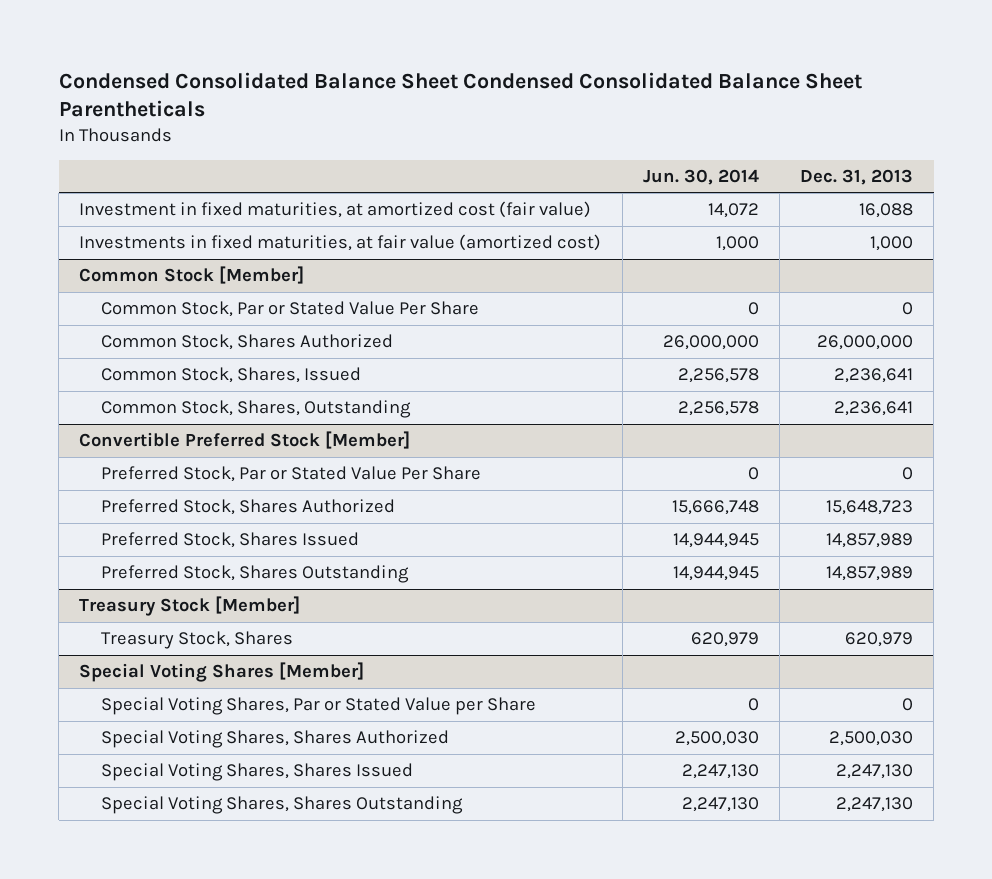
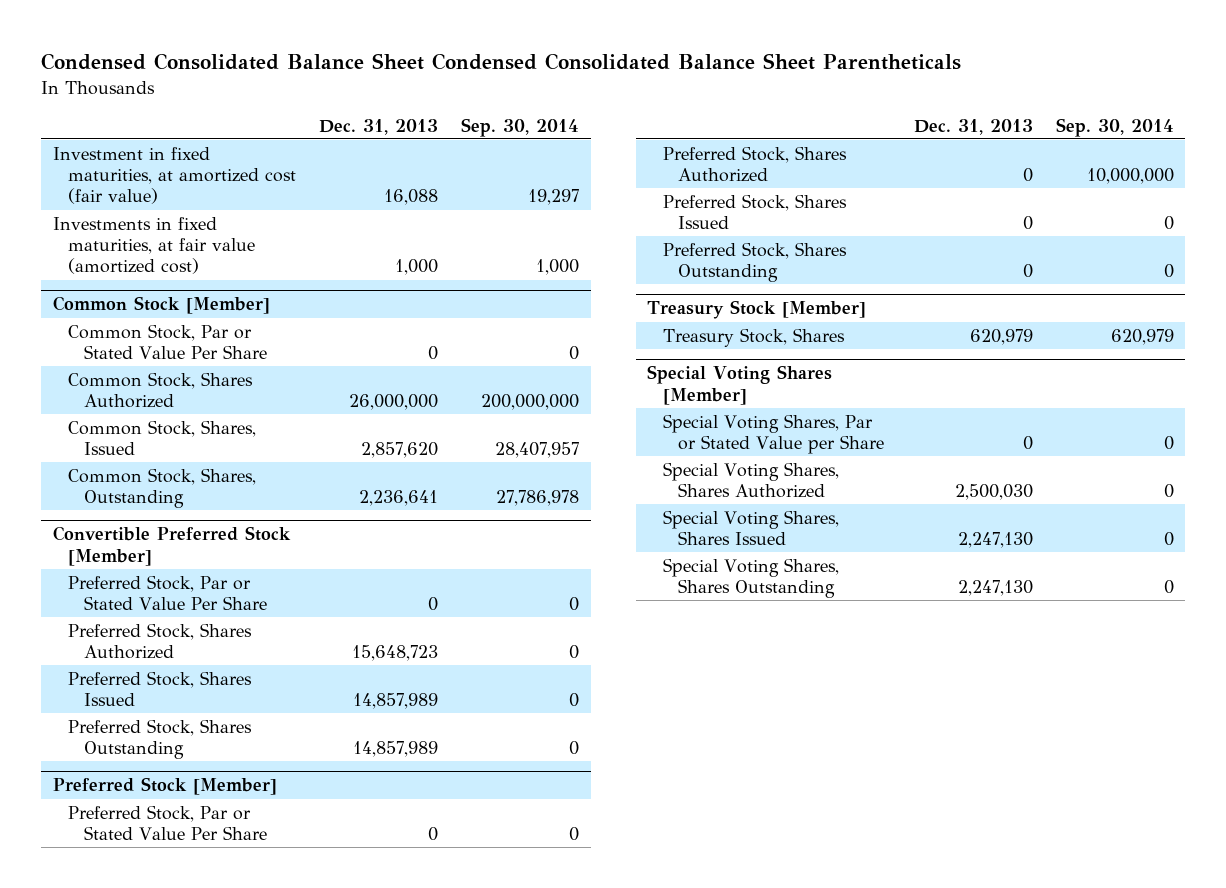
- | Jun. 30, 2014 | Dec. 31, 2013
+ | Dec. 31, 2013 | Sep. 30, 2014
@ Common Stock [Member]
- Common Stock, Shares, Issued | 2,256,578 | 2,236,641
+ Common Stock, Shares, Issued | 2,857,620 | 28,407,957
+ Preferred Stock [Member]
+ Preferred Stock, Par or Stated Value Per Share | 0 | 0
+ Preferred Stock, Shares Authorized | 0 | 10,000,000
+ Preferred Stock, Shares Issued | 0 | 0
+ Preferred Stock, Shares Outstanding | 0 | 0

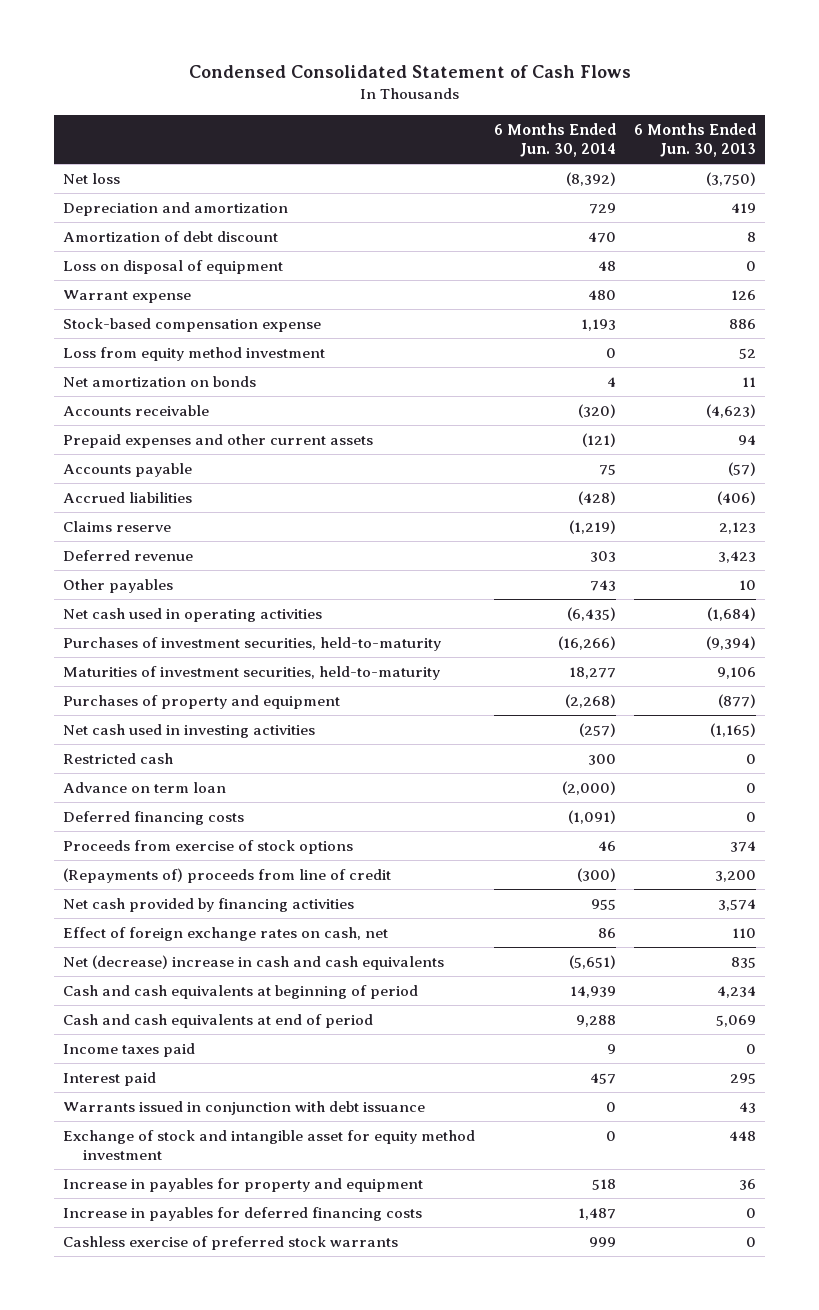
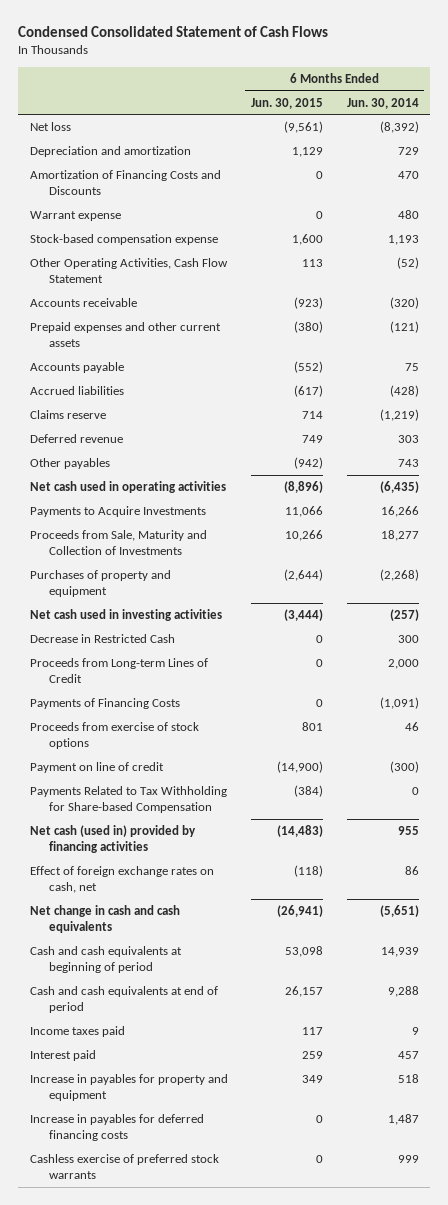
- | 6 Months Ended Jun. 30, 2014 | 6 Months Ended Jun. 30, 2013
+ | 6 Months Ended Jun. 30, 2015 | 6 Months Ended Jun. 30, 2014
- Amortization of debt discount | 470 | 8
- Loss on disposal of equipment | 48 | 0
+ Amortization of Financing Costs and Discounts | 0 | 470
- Loss from equity method investment | 0 | 52
- Net amortization on bonds | 4 | 11
+ Other Operating Activities, Cash Flow Statement | 113 | (52)
- Purchases of investment securities, held-to-maturity | (16,266) | (9,394)
- Maturities of investment securities, held-to-maturity | 18,277 | 9,106
+ Payments to Acquire Investments | 11,066 | 16,266
+ Proceeds from Sale, Maturity and Collection of Investments | 10,266 | 18,277
- Restricted cash | 300 | 0
- Advance on term loan | (2,000) | 0
- Deferred financing costs | (1,091) | 0
+ Decrease in Restricted Cash | 0 | 300
+ Proceeds from Long-term Lines of Credit | 0 | 2,000
+ Payments of Financing Costs | 0 | (1,091)
- (Repayments of) proceeds from line of credit | (300) | 3,200
- Net cash provided by financing activities | 955 | 3,574
+ Payment on line of credit | (14,900) | (300)
+ Payments Related to Tax Withholding for Share-based Compensation | (384) | 0
+ Net cash (used in) provided by financing activities | (14,483) | 955
- Net (decrease) increase in cash and cash equivalents | (5,651) | 835
+ Net change in cash and cash equivalents | (26,941) | (5,651)
- Warrants issued in conjunction with debt issuance | 0 | 43
- Exchange of stock and intangible asset for equity method investment | 0 | 448

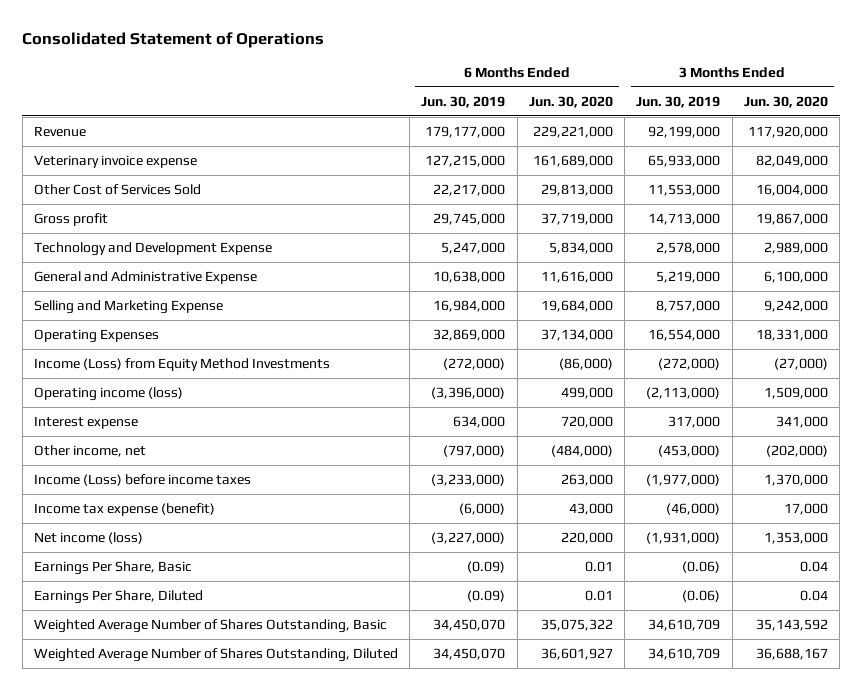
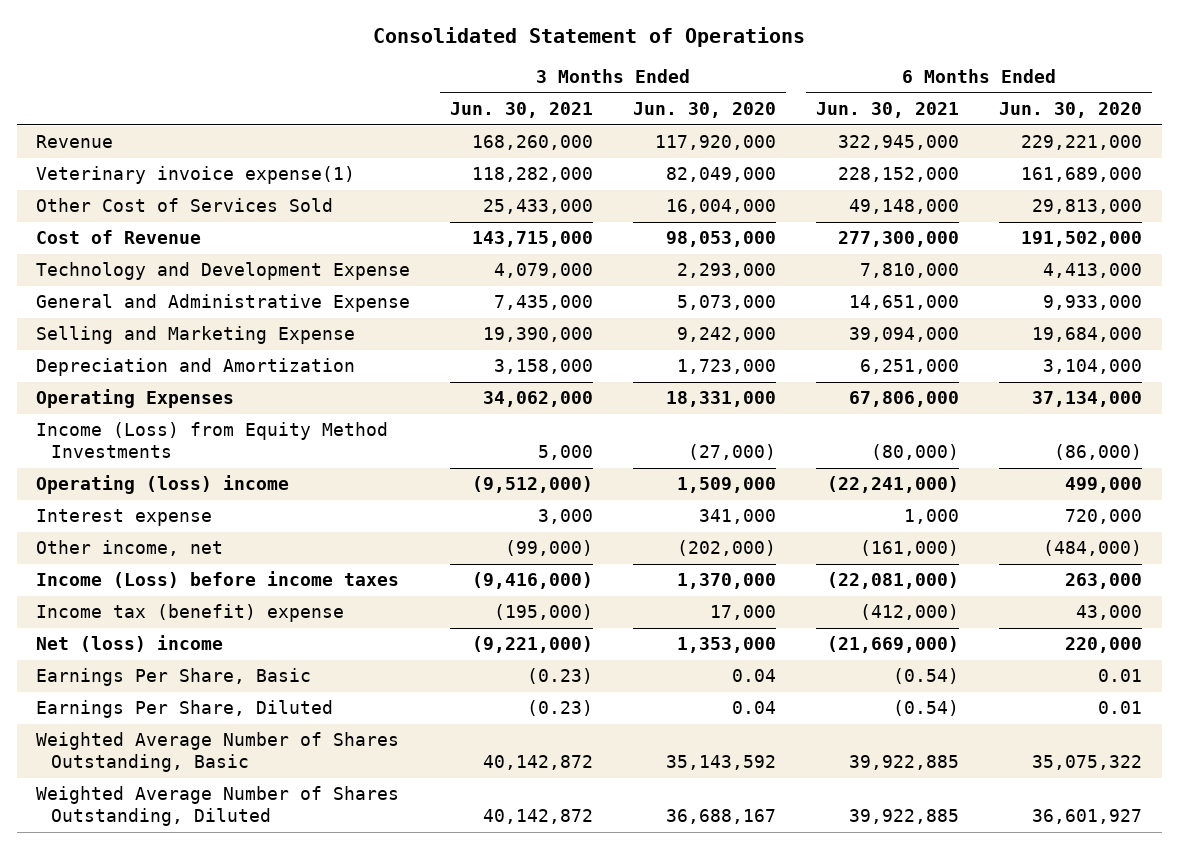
- | 6 Months Ended Jun. 30, 2019 | 6 Months Ended Jun. 30, 2020 | 3 Months Ended Jun. 30, 2019 | 3 Months Ended Jun. 30, 2020
+ | 3 Months Ended Jun. 30, 2021 | 3 Months Ended Jun. 30, 2020 | 6 Months Ended Jun. 30, 2021 | 6 Months Ended Jun. 30, 2020
- Veterinary invoice expense | 127,215,000 | 161,689,000 | 65,933,000 | 82,049,000
+ Veterinary invoice expense(1) | 118,282,000 | 82,049,000 | 228,152,000 | 161,689,000
- Gross profit | 29,745,000 | 37,719,000 | 14,713,000 | 19,867,000
- Technology and Development Expense | 5,247,000 | 5,834,000 | 2,578,000 | 2,989,000
- General and Administrative Expense | 10,638,000 | 11,616,000 | 5,219,000 | 6,100,000
+ Cost of Revenue | 143,715,000 | 98,053,000 | 277,300,000 | 191,502,000
+ Technology and Development Expense | 4,079,000 | 2,293,000 | 7,810,000 | 4,413,000
+ General and Administrative Expense | 7,435,000 | 5,073,000 | 14,651,000 | 9,933,000
+ Depreciation and Amortization | 3,158,000 | 1,723,000 | 6,251,000 | 3,104,000
- Operating income (loss) | (3,396,000) | 499,000 | (2,113,000) | 1,509,000
+ Operating (loss) income | (9,512,000) | 1,509,000 | (22,241,000) | 499,000
- Income tax expense (benefit) | (6,000) | 43,000 | (46,000) | 17,000
- Net income (loss) | (3,227,000) | 220,000 | (1,931,000) | 1,353,000
+ Income tax (benefit) expense | (195,000) | 17,000 | (412,000) | 43,000
+ Net (loss) income | (9,221,000) | 1,353,000 | (21,669,000) | 220,000

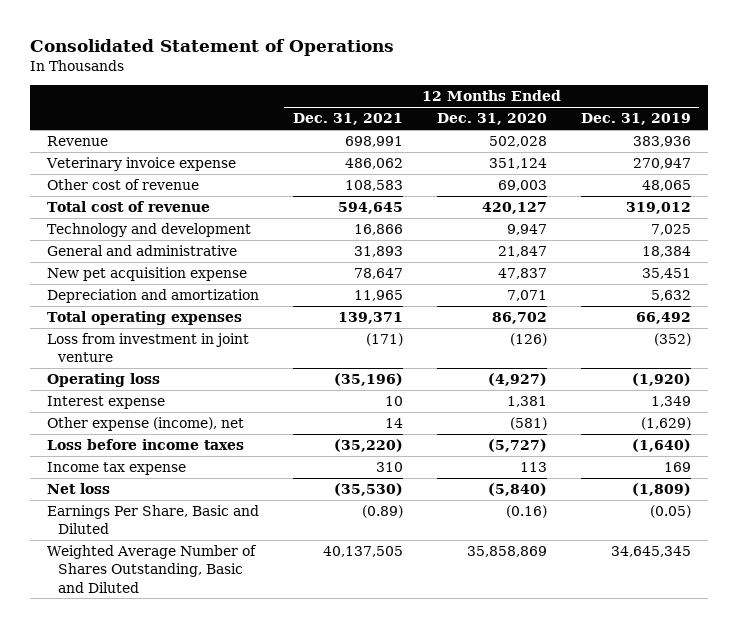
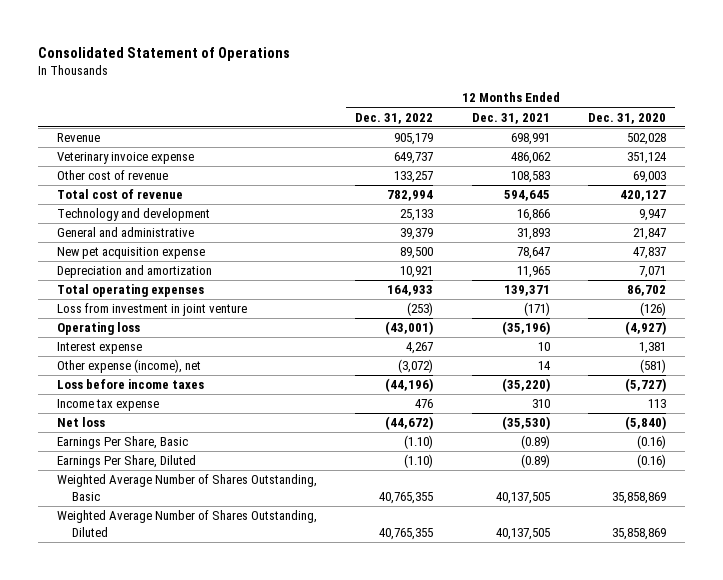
- | 12 Months Ended Dec. 31, 2021 | 12 Months Ended Dec. 31, 2020 | 12 Months Ended Dec. 31, 2019
+ | 12 Months Ended Dec. 31, 2022 | 12 Months Ended Dec. 31, 2021 | 12 Months Ended Dec. 31, 2020
- Earnings Per Share, Basic and Diluted | (0.89) | (0.16) | (0.05)
- Weighted Average Number of Shares Outstanding, Basic and Diluted | 40,137,505 | 35,858,869 | 34,645,345
+ Earnings Per Share, Basic | (1.10) | (0.89) | (0.16)
+ Earnings Per Share, Diluted | (1.10) | (0.89) | (0.16)
+ Weighted Average Number of Shares Outstanding, Basic | 40,765,355 | 40,137,505 | 35,858,869
+ Weighted Average Number of Shares Outstanding, Diluted | 40,765,355 | 40,137,505 | 35,858,869

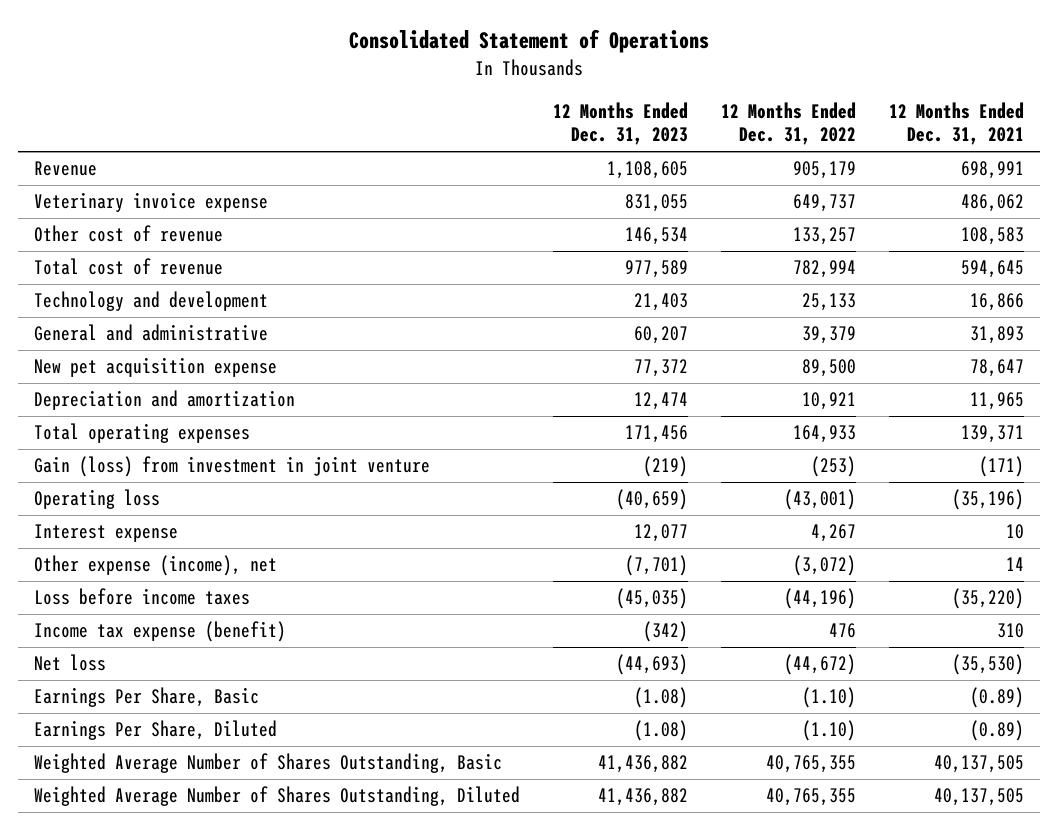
- | 12 Months Ended Dec. 31, 2022 | 12 Months Ended Dec. 31, 2021 | 12 Months Ended Dec. 31, 2020
+ | 12 Months Ended Dec. 31, 2023 | 12 Months Ended Dec. 31, 2022 | 12 Months Ended Dec. 31, 2021
- Loss from investment in joint venture | (253) | (171) | (126)
+ Gain (loss) from investment in joint venture | (219) | (253) | (171)
- Income tax expense | 476 | 310 | 113
+ Income tax expense (benefit) | (342) | 476 | 310

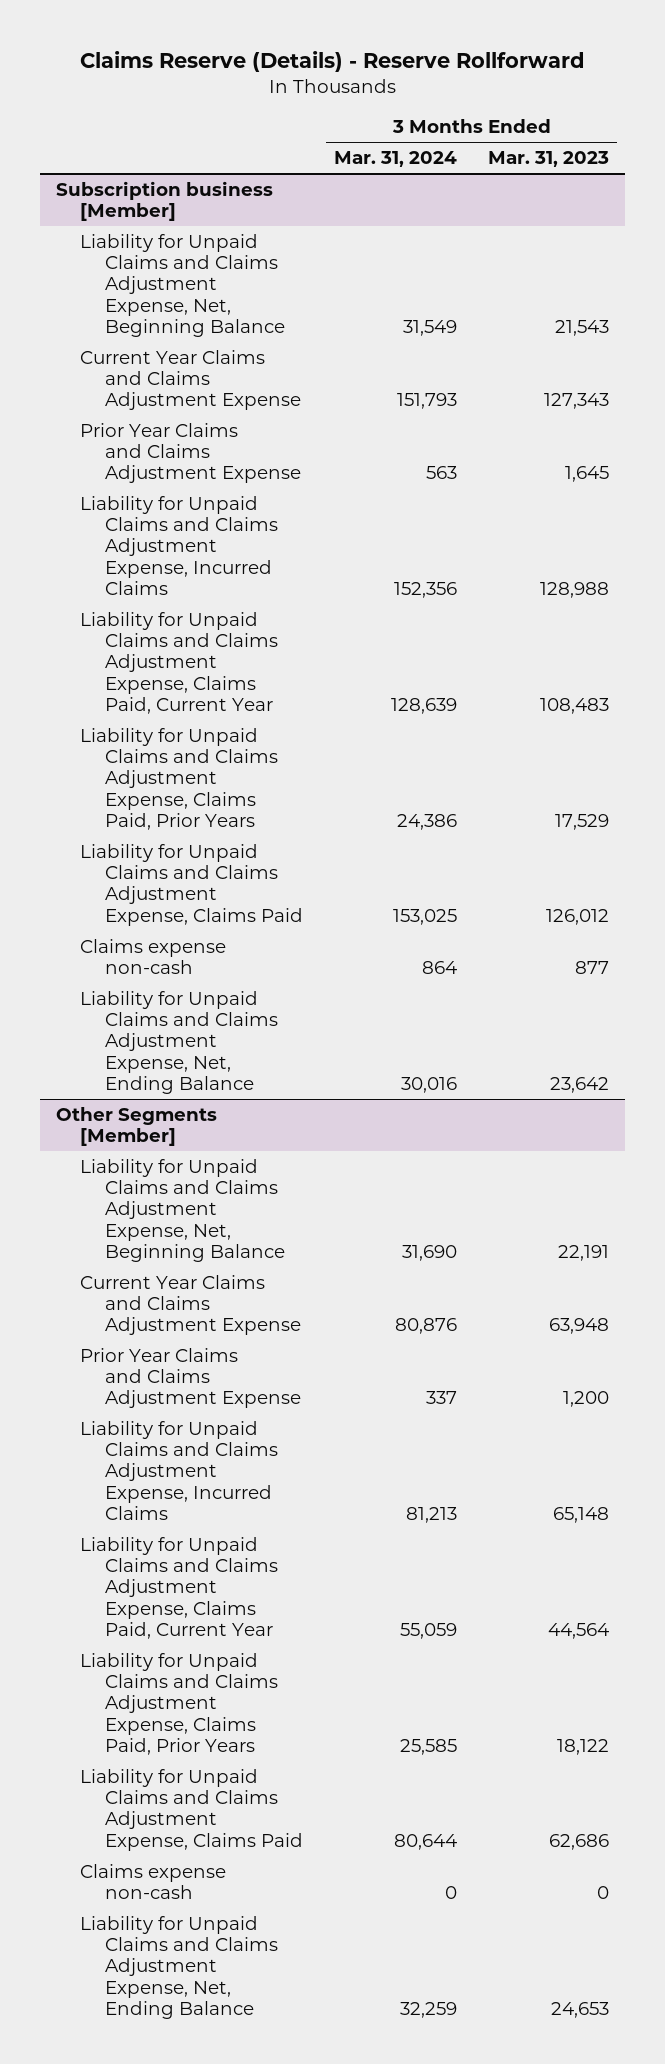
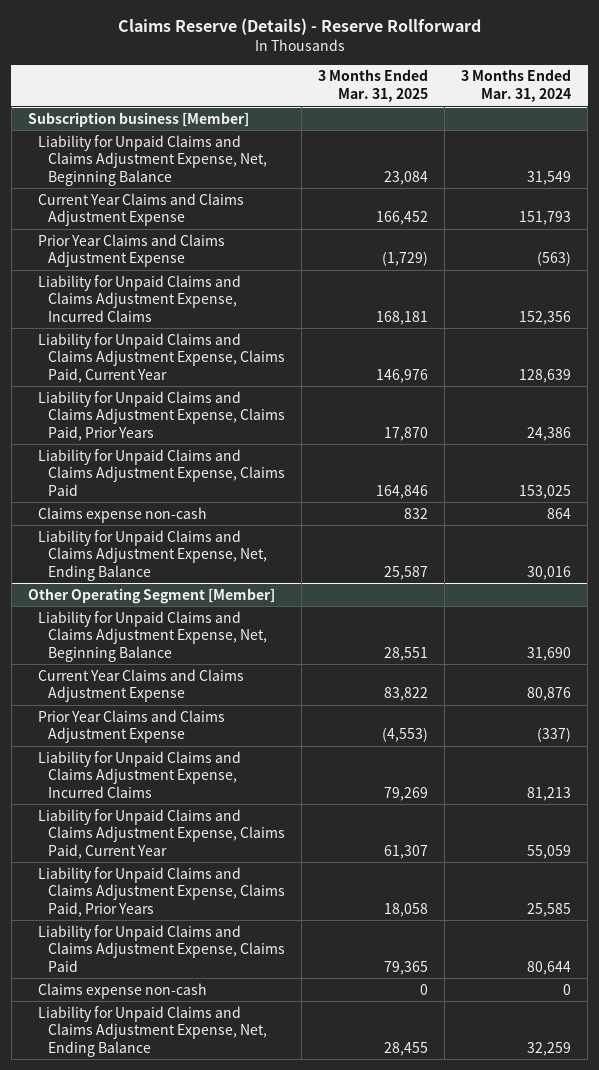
- | 3 Months Ended Mar. 31, 2024 | 3 Months Ended Mar. 31, 2023
+ | 3 Months Ended Mar. 31, 2025 | 3 Months Ended Mar. 31, 2024
@ Subscription business [Member]
- Prior Year Claims and Claims Adjustment Expense | 563 | 1,645
+ Prior Year Claims and Claims Adjustment Expense | (1,729) | (563)
- Other Segments [Member]
+ Other Operating Segment [Member]
- Prior Year Claims and Claims Adjustment Expense | 337 | 1,200
+ Prior Year Claims and Claims Adjustment Expense | (4,553) | (337)

